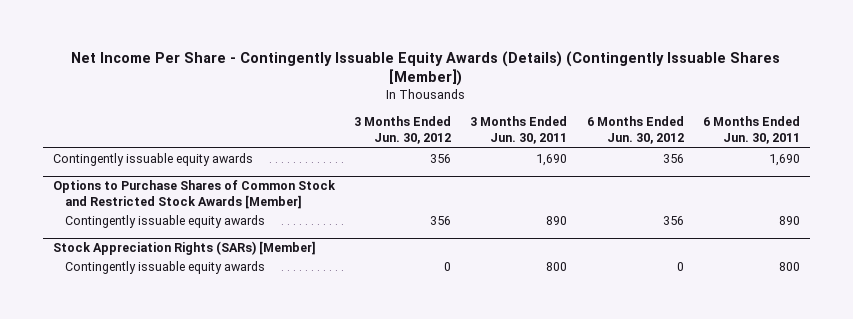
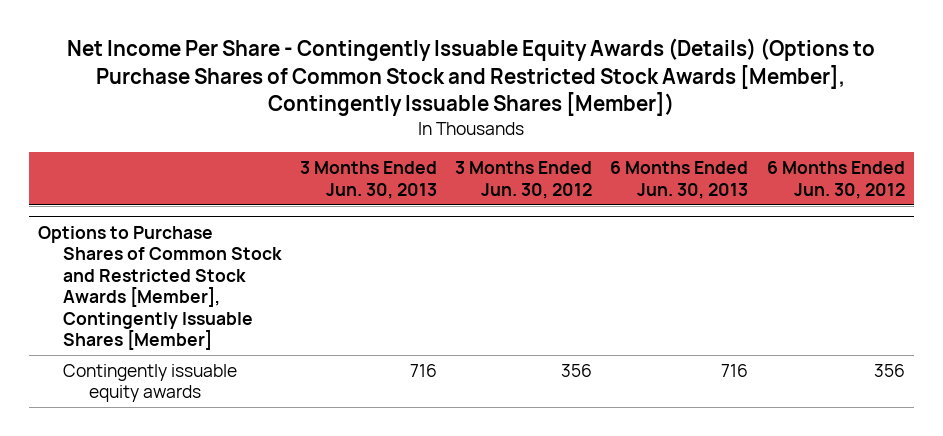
- Net Income Per Share - Contingently Issuable Equity Awards (Details) (Contingently Issuable Shares [Member])
+ Net Income Per Share - Contingently Issuable Equity Awards (Details) (Options to Purchase Shares of Common Stock and Restricted Stock Awards [Member], Contingently Issuable Shares [Member])
- | 3 Months Ended Jun. 30, 2012 | 3 Months Ended Jun. 30, 2011 | 6 Months Ended Jun. 30, 2012 | 6 Months Ended Jun. 30, 2011
+ | 3 Months Ended Jun. 30, 2013 | 3 Months Ended Jun. 30, 2012 | 6 Months Ended Jun. 30, 2013 | 6 Months Ended Jun. 30, 2012
- Contingently issuable equity awards | 356 | 1,690 | 356 | 1,690
- Options to Purchase Shares of Common Stock and Restricted Stock Awards [Member]
+ Options to Purchase Shares of Common Stock and Restricted Stock Awards [Member], Contingently Issuable Shares [Member]
- Stock Appreciation Rights (SARs) [Member]
- Contingently issuable equity awards | 0 | 800 | 0 | 800

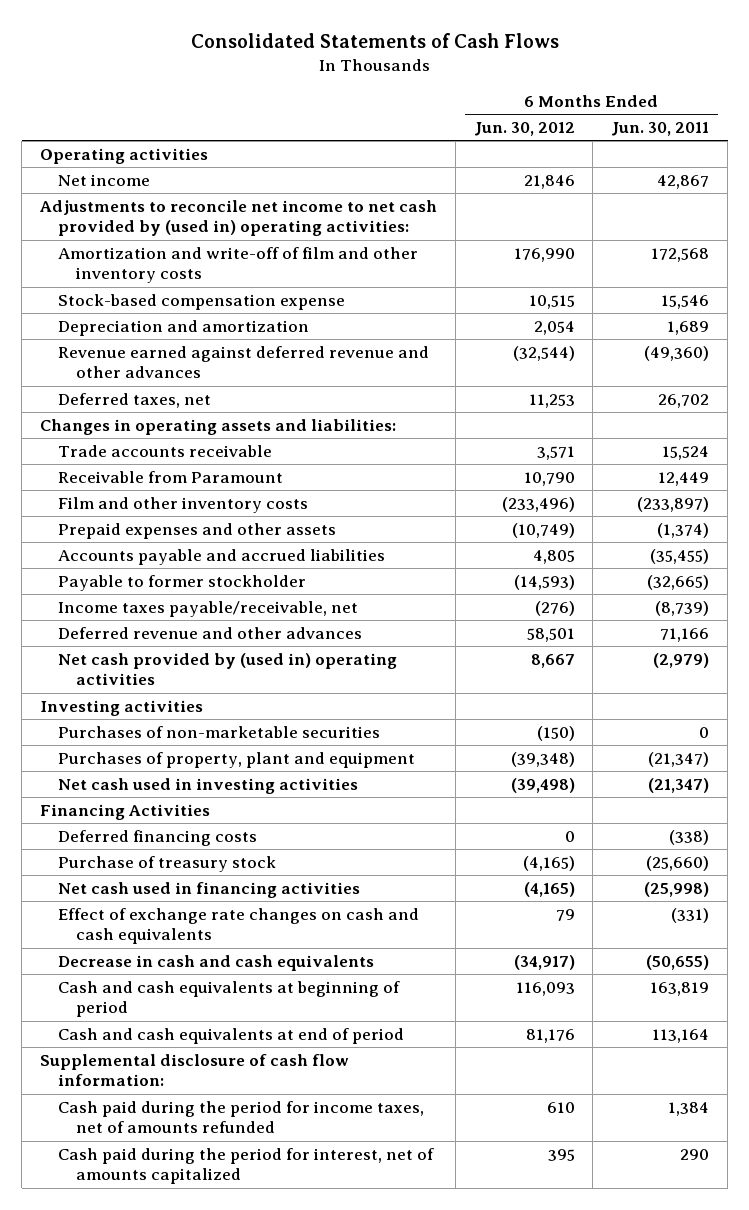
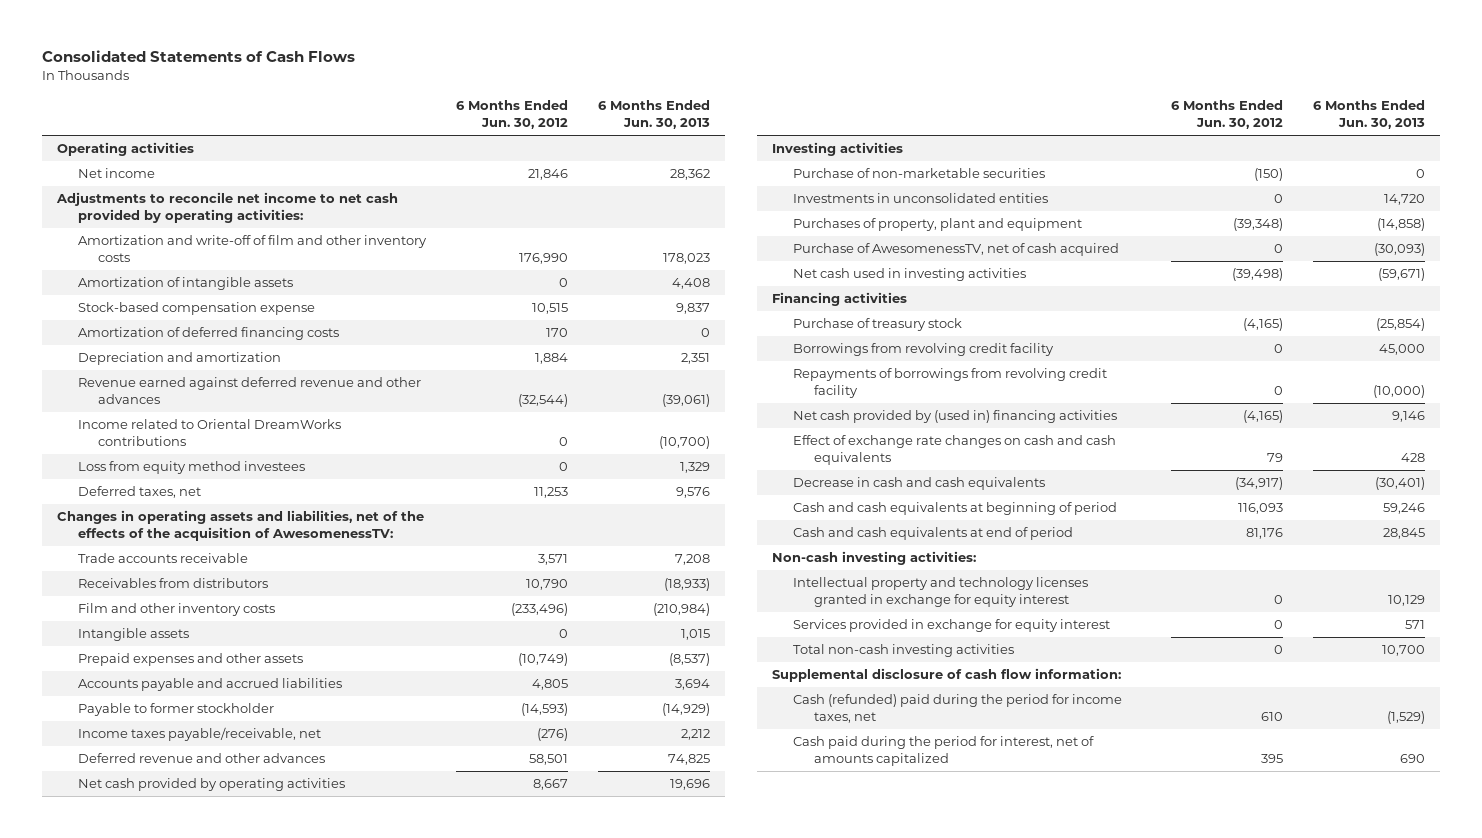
- | 6 Months Ended Jun. 30, 2012 | 6 Months Ended Jun. 30, 2011
+ | 6 Months Ended Jun. 30, 2012 | 6 Months Ended Jun. 30, 2013
- Adjustments to reconcile net income to net cash provided by (used in) operating activities:
+ Adjustments to reconcile net income to net cash provided by operating activities:
+ Amortization of intangible assets | 0 | 4,408
- Depreciation and amortization | 2,054 | 1,689
+ Amortization of deferred financing costs | 170 | 0
+ Depreciation and amortization | 1,884 | 2,351
+ Income related to Oriental DreamWorks contributions | 0 | (10,700)
+ Loss from equity method investees | 0 | 1,329
- Changes in operating assets and liabilities:
+ Changes in operating assets and liabilities, net of the effects of the acquisition of AwesomenessTV:
- Receivable from Paramount | 10,790 | 12,449
+ Receivables from distributors | 10,790 | (18,933)
+ Intangible assets | 0 | 1,015
- Net cash provided by (used in) operating activities | 8,667 | (2,979)
+ Net cash provided by operating activities | 8,667 | 19,696
- Purchases of non-marketable securities | (150) | 0
+ Purchase of non-marketable securities | (150) | 0
+ Investments in unconsolidated entities | 0 | 14,720
+ Purchase of AwesomenessTV, net of cash acquired | 0 | (30,093)
- Financing Activities
- Deferred financing costs | 0 | (338)
+ Financing activities
- Net cash used in financing activities | (4,165) | (25,998)
+ Borrowings from revolving credit facility | 0 | 45,000
+ Repayments of borrowings from revolving credit facility | 0 | (10,000)
+ Net cash provided by (used in) financing activities | (4,165) | 9,146
+ Non-cash investing activities:
+ Intellectual property and technology licenses granted in exchange for equity interest | 0 | 10,129
+ Services provided in exchange for equity interest | 0 | 571
+ Total non-cash investing activities | 0 | 10,700
- Cash paid during the period for income taxes, net of amounts refunded | 610 | 1,384
+ Cash (refunded) paid during the period for income taxes, net | 610 | (1,529)

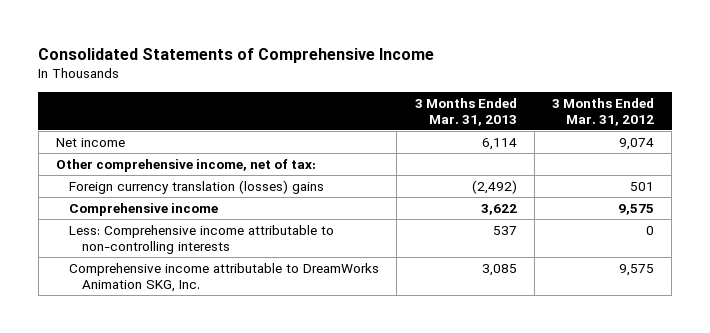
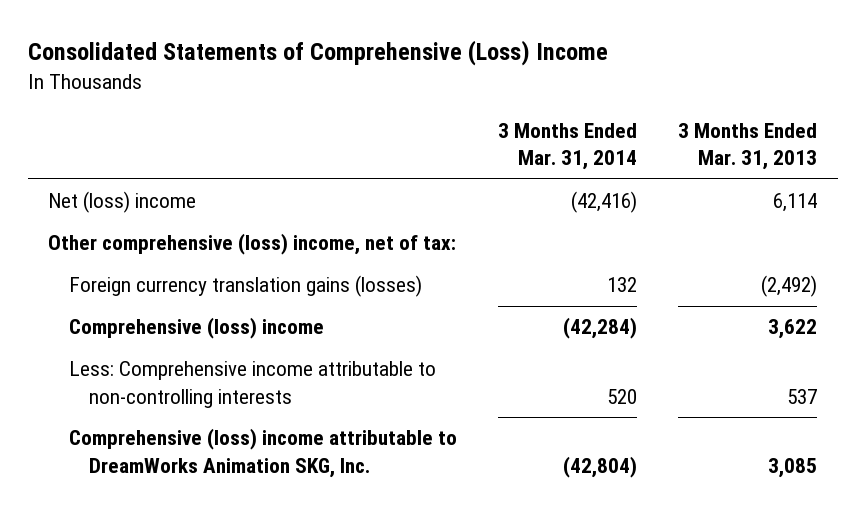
- Consolidated Statements of Comprehensive Income
+ Consolidated Statements of Comprehensive (Loss) Income
- | 3 Months Ended Mar. 31, 2013 | 3 Months Ended Mar. 31, 2012
+ | 3 Months Ended Mar. 31, 2014 | 3 Months Ended Mar. 31, 2013
- Net income | 6,114 | 9,074
- Other comprehensive income, net of tax:
- Foreign currency translation (losses) gains | (2,492) | 501
- Comprehensive income | 3,622 | 9,575
+ Net (loss) income | (42,416) | 6,114
+ Other comprehensive (loss) income, net of tax:
+ Foreign currency translation gains (losses) | 132 | (2,492)
+ Comprehensive (loss) income | (42,284) | 3,622
- Comprehensive income attributable to DreamWorks Animation SKG, Inc. | 3,085 | 9,575
+ Comprehensive (loss) income attributable to DreamWorks Animation SKG, Inc. | (42,804) | 3,085

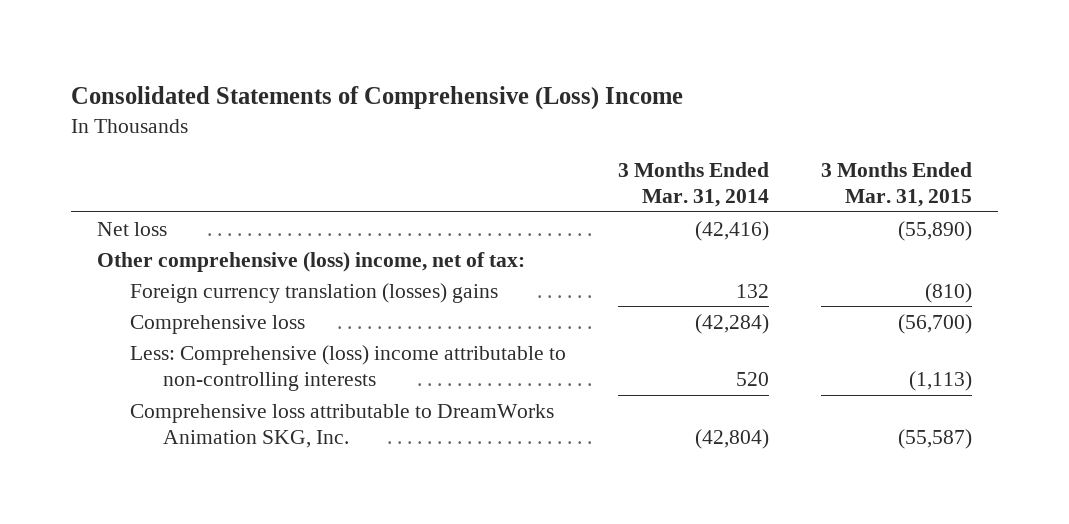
- | 3 Months Ended Mar. 31, 2014 | 3 Months Ended Mar. 31, 2013
+ | 3 Months Ended Mar. 31, 2014 | 3 Months Ended Mar. 31, 2015
- Net (loss) income | (42,416) | 6,114
+ Net loss | (42,416) | (55,890)
- Foreign currency translation gains (losses) | 132 | (2,492)
- Comprehensive (loss) income | (42,284) | 3,622
- Less: Comprehensive income attributable to non-controlling interests | 520 | 537
- Comprehensive (loss) income attributable to DreamWorks Animation SKG, Inc. | (42,804) | 3,085
+ Foreign currency translation (losses) gains | 132 | (810)
+ Comprehensive loss | (42,284) | (56,700)
+ Less: Comprehensive (loss) income attributable to non-controlling interests | 520 | (1,113)
+ Comprehensive loss attributable to DreamWorks Animation SKG, Inc. | (42,804) | (55,587)

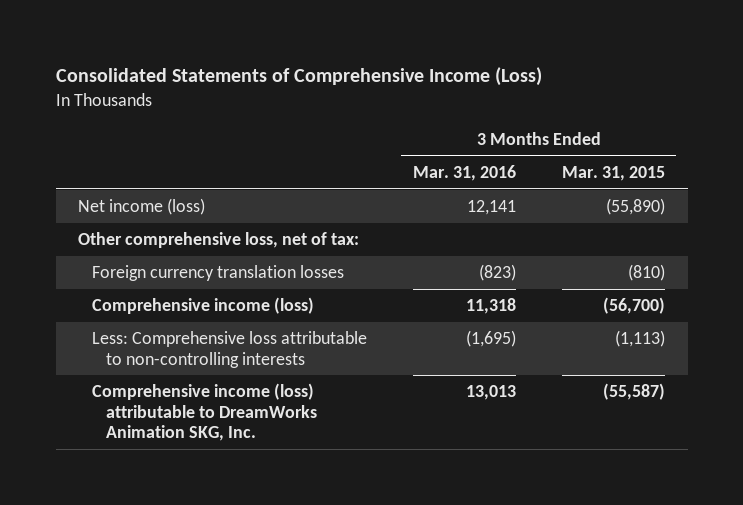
- Consolidated Statements of Comprehensive (Loss) Income
+ Consolidated Statements of Comprehensive Income (Loss)
- | 3 Months Ended Mar. 31, 2014 | 3 Months Ended Mar. 31, 2015
+ | 3 Months Ended Mar. 31, 2016 | 3 Months Ended Mar. 31, 2015
- Net loss | (42,416) | (55,890)
- Other comprehensive (loss) income, net of tax:
- Foreign currency translation (losses) gains | 132 | (810)
- Comprehensive loss | (42,284) | (56,700)
- Less: Comprehensive (loss) income attributable to non-controlling interests | 520 | (1,113)
- Comprehensive loss attributable to DreamWorks Animation SKG, Inc. | (42,804) | (55,587)
+ Net income (loss) | 12,141 | (55,890)
+ Other comprehensive loss, net of tax:
+ Foreign currency translation losses | (823) | (810)
+ Comprehensive income (loss) | 11,318 | (56,700)
+ Less: Comprehensive loss attributable to non-controlling interests | (1,695) | (1,113)
+ Comprehensive income (loss) attributable to DreamWorks Animation SKG, Inc. | 13,013 | (55,587)

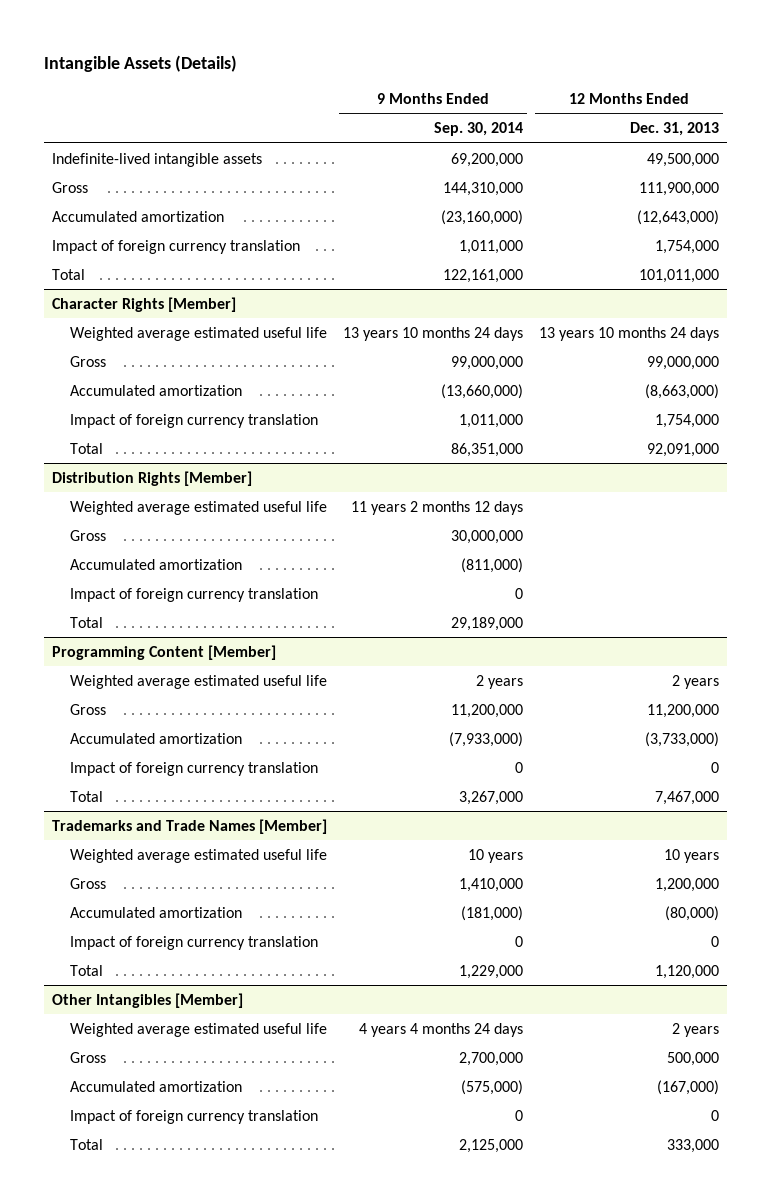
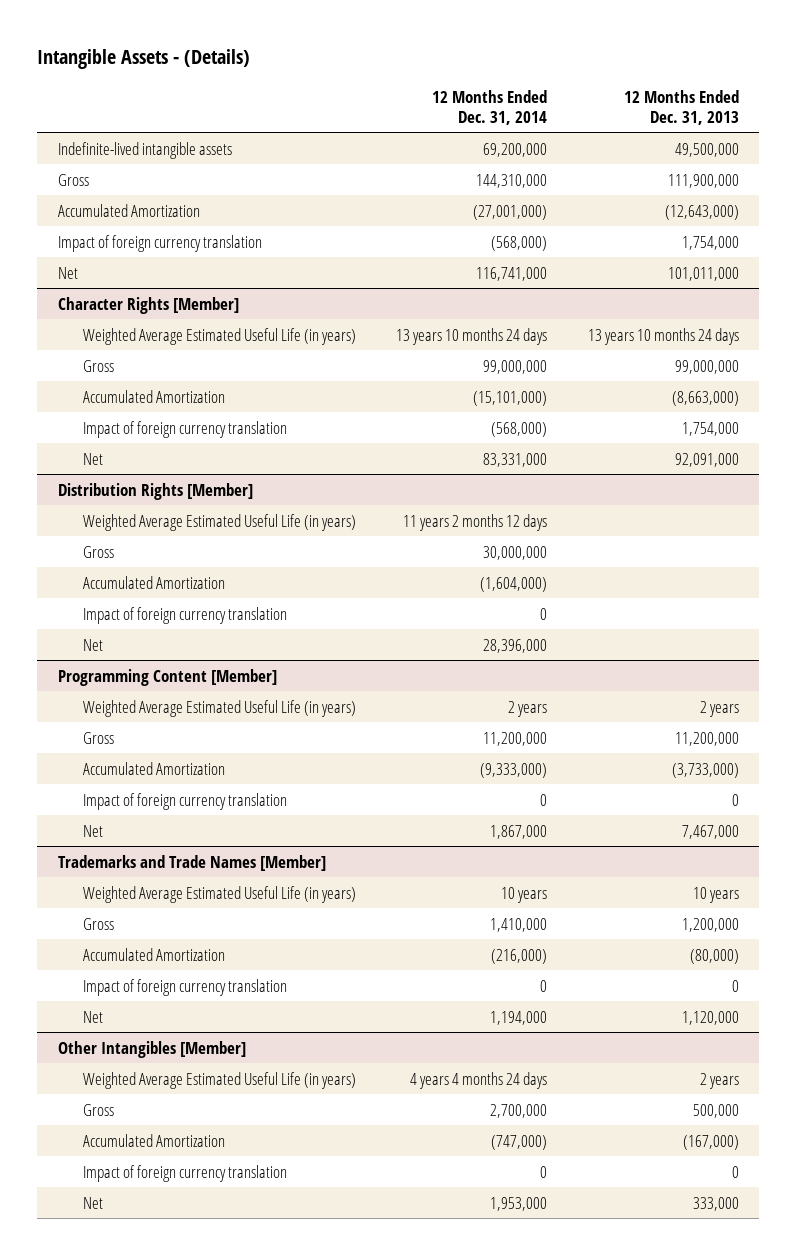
- Intangible Assets (Details)
+ Intangible Assets - (Details)
- | 9 Months Ended Sep. 30, 2014 | 12 Months Ended Dec. 31, 2013
+ | 12 Months Ended Dec. 31, 2014 | 12 Months Ended Dec. 31, 2013
- Accumulated amortization | (23,160,000) | (12,643,000)
+ Accumulated Amortization | (27,001,000) | (12,643,000)
- Total | 122,161,000 | 101,011,000
+ Net | 116,741,000 | 101,011,000
@ Character Rights [Member]
- Weighted average estimated useful life | 13 years 10 months 24 days | 13 years 10 months 24 days
+ Weighted Average Estimated Useful Life (in years) | 13 years 10 months 24 days | 13 years 10 months 24 days
- Accumulated amortization | (13,660,000) | (8,663,000)
+ Accumulated Amortization | (15,101,000) | (8,663,000)
- Total | 86,351,000 | 92,091,000
+ Net | 83,331,000 | 92,091,000
@ Distribution Rights [Member]
- Weighted average estimated useful life | 11 years 2 months 12 days |
+ Weighted Average Estimated Useful Life (in years) | 11 years 2 months 12 days |
- Accumulated amortization | (811,000) |
+ Accumulated Amortization | (1,604,000) |
- Total | 29,189,000 |
+ Net | 28,396,000 |
@ Programming Content [Member]
- Weighted average estimated useful life | 2 years | 2 years
+ Weighted Average Estimated Useful Life (in years) | 2 years | 2 years
- Accumulated amortization | (7,933,000) | (3,733,000)
+ Accumulated Amortization | (9,333,000) | (3,733,000)
- Total | 3,267,000 | 7,467,000
+ Net | 1,867,000 | 7,467,000
@ Trademarks and Trade Names [Member]
- Weighted average estimated useful life | 10 years | 10 years
+ Weighted Average Estimated Useful Life (in years) | 10 years | 10 years
- Accumulated amortization | (181,000) | (80,000)
+ Accumulated Amortization | (216,000) | (80,000)
- Total | 1,229,000 | 1,120,000
+ Net | 1,194,000 | 1,120,000
@ Other Intangibles [Member]
- Weighted average estimated useful life | 4 years 4 months 24 days | 2 years
+ Weighted Average Estimated Useful Life (in years) | 4 years 4 months 24 days | 2 years
- Accumulated amortization | (575,000) | (167,000)
+ Accumulated Amortization | (747,000) | (167,000)
- Total | 2,125,000 | 333,000
+ Net | 1,953,000 | 333,000

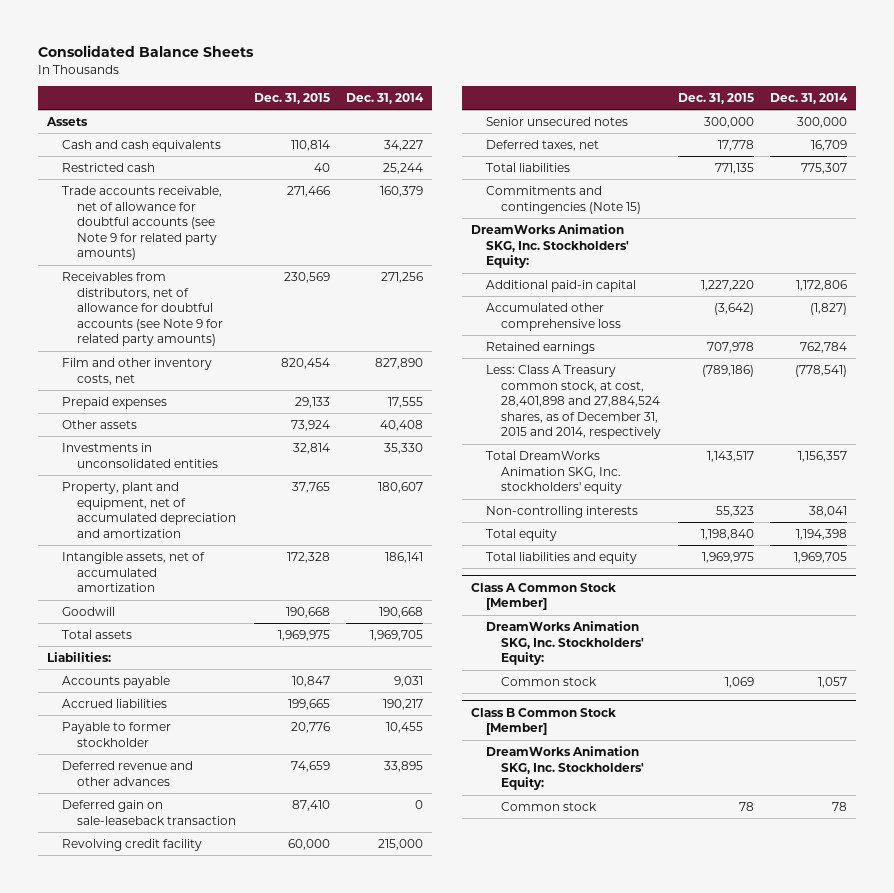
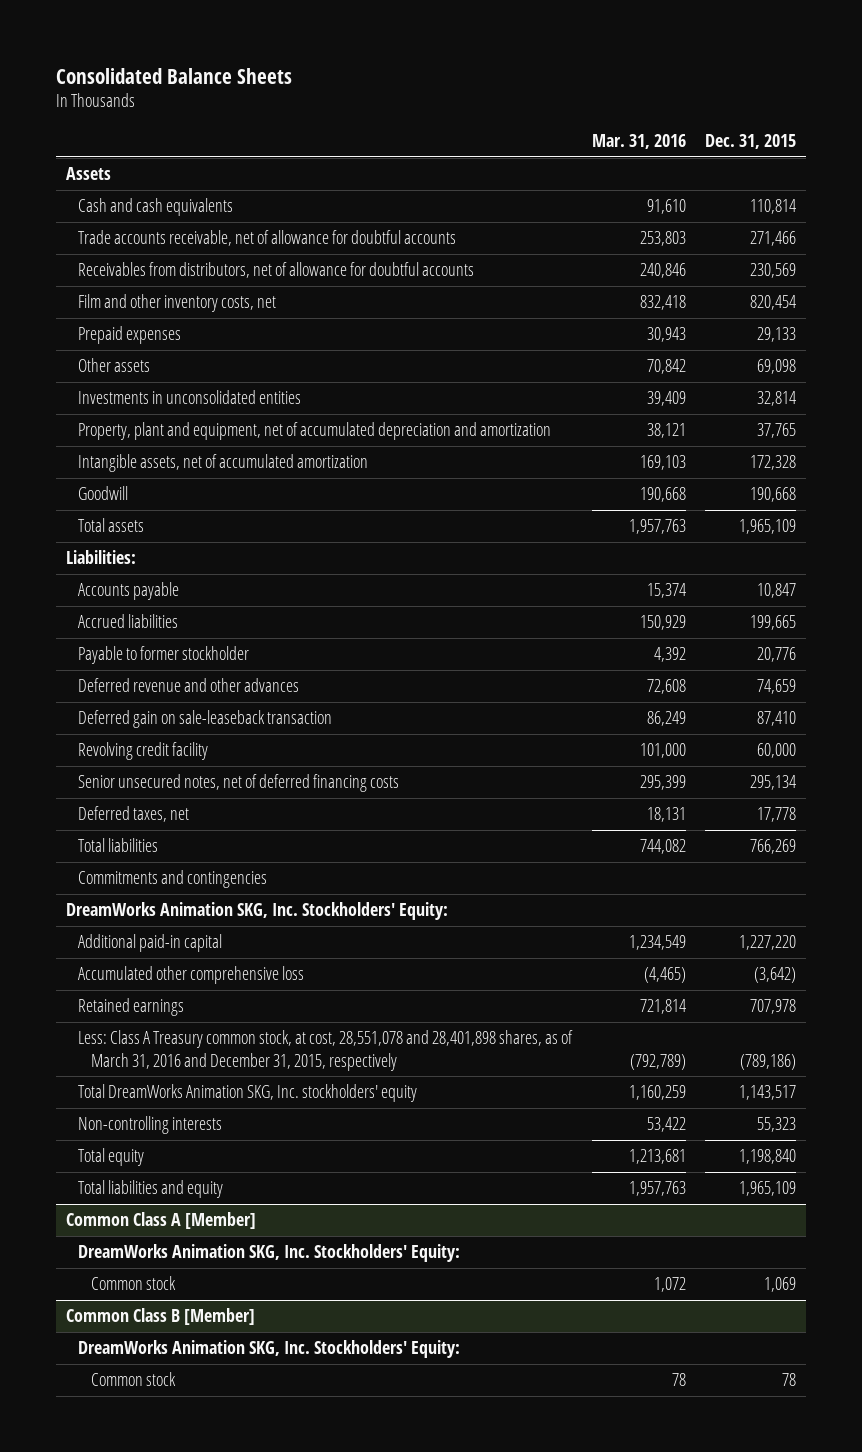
- | Dec. 31, 2015 | Dec. 31, 2014
+ | Mar. 31, 2016 | Dec. 31, 2015
- Restricted cash | 40 | 25,244
- Trade accounts receivable, net of allowance for doubtful accounts (see Note 9 for related party amounts) | 271,466 | 160,379
- Receivables from distributors, net of allowance for doubtful accounts (see Note 9 for related party amounts) | 230,569 | 271,256
+ Trade accounts receivable, net of allowance for doubtful accounts | 253,803 | 271,466
+ Receivables from distributors, net of allowance for doubtful accounts | 240,846 | 230,569
- Other assets | 73,924 | 40,408
+ Other assets | 70,842 | 69,098
- Total assets | 1,969,975 | 1,969,705
+ Total assets | 1,957,763 | 1,965,109
- Senior unsecured notes | 300,000 | 300,000
+ Senior unsecured notes, net of deferred financing costs | 295,399 | 295,134
- Total liabilities | 771,135 | 775,307
- Commitments and contingencies (Note 15)
+ Total liabilities | 744,082 | 766,269
+ Commitments and contingencies
- Less: Class A Treasury common stock, at cost, 28,401,898 and 27,884,524 shares, as of December 31, 2015 and 2014, respectively | (789,186) | (778,541)
+ Less: Class A Treasury common stock, at cost, 28,551,078 and 28,401,898 shares, as of March 31, 2016 and December 31, 2015, respectively | (792,789) | (789,186)
- Total liabilities and equity | 1,969,975 | 1,969,705
- Class A Common Stock [Member]
+ Total liabilities and equity | 1,957,763 | 1,965,109
+ Common Class A [Member]
- Class B Common Stock [Member]
+ Common Class B [Member]

